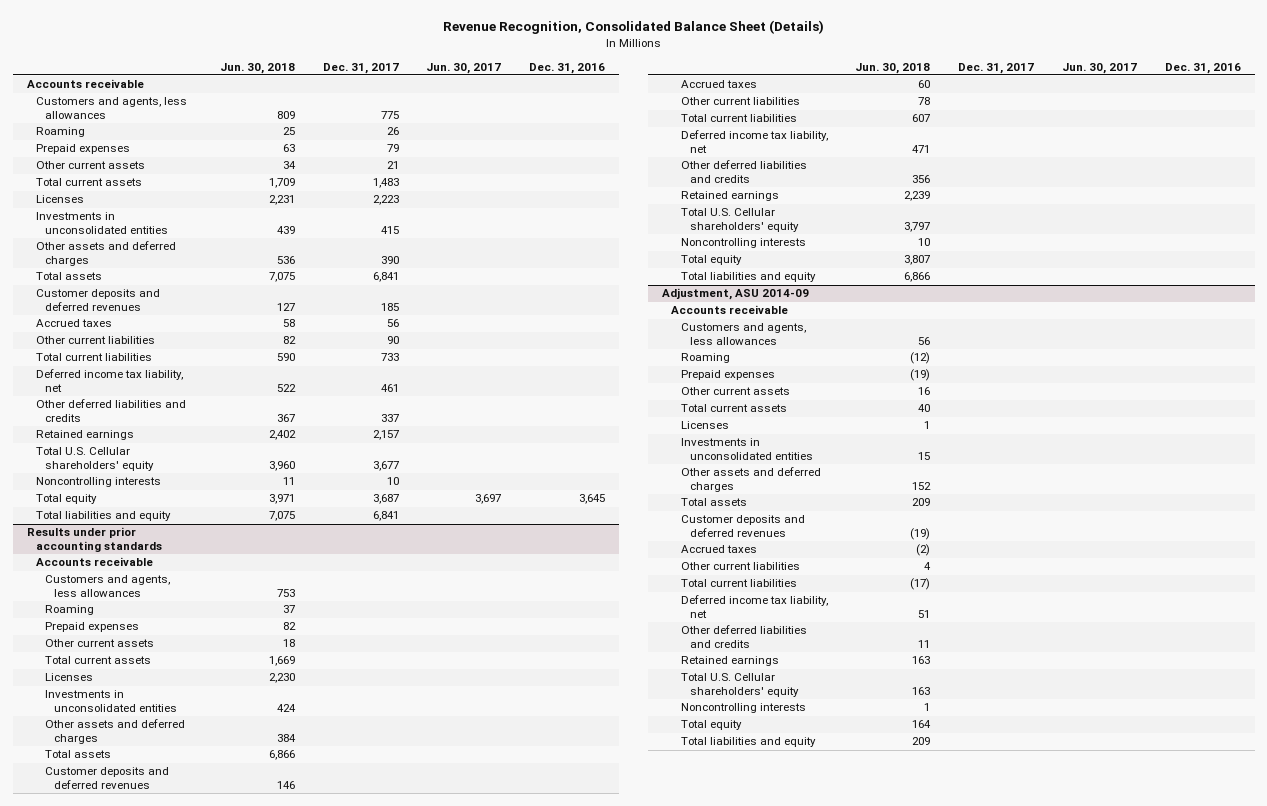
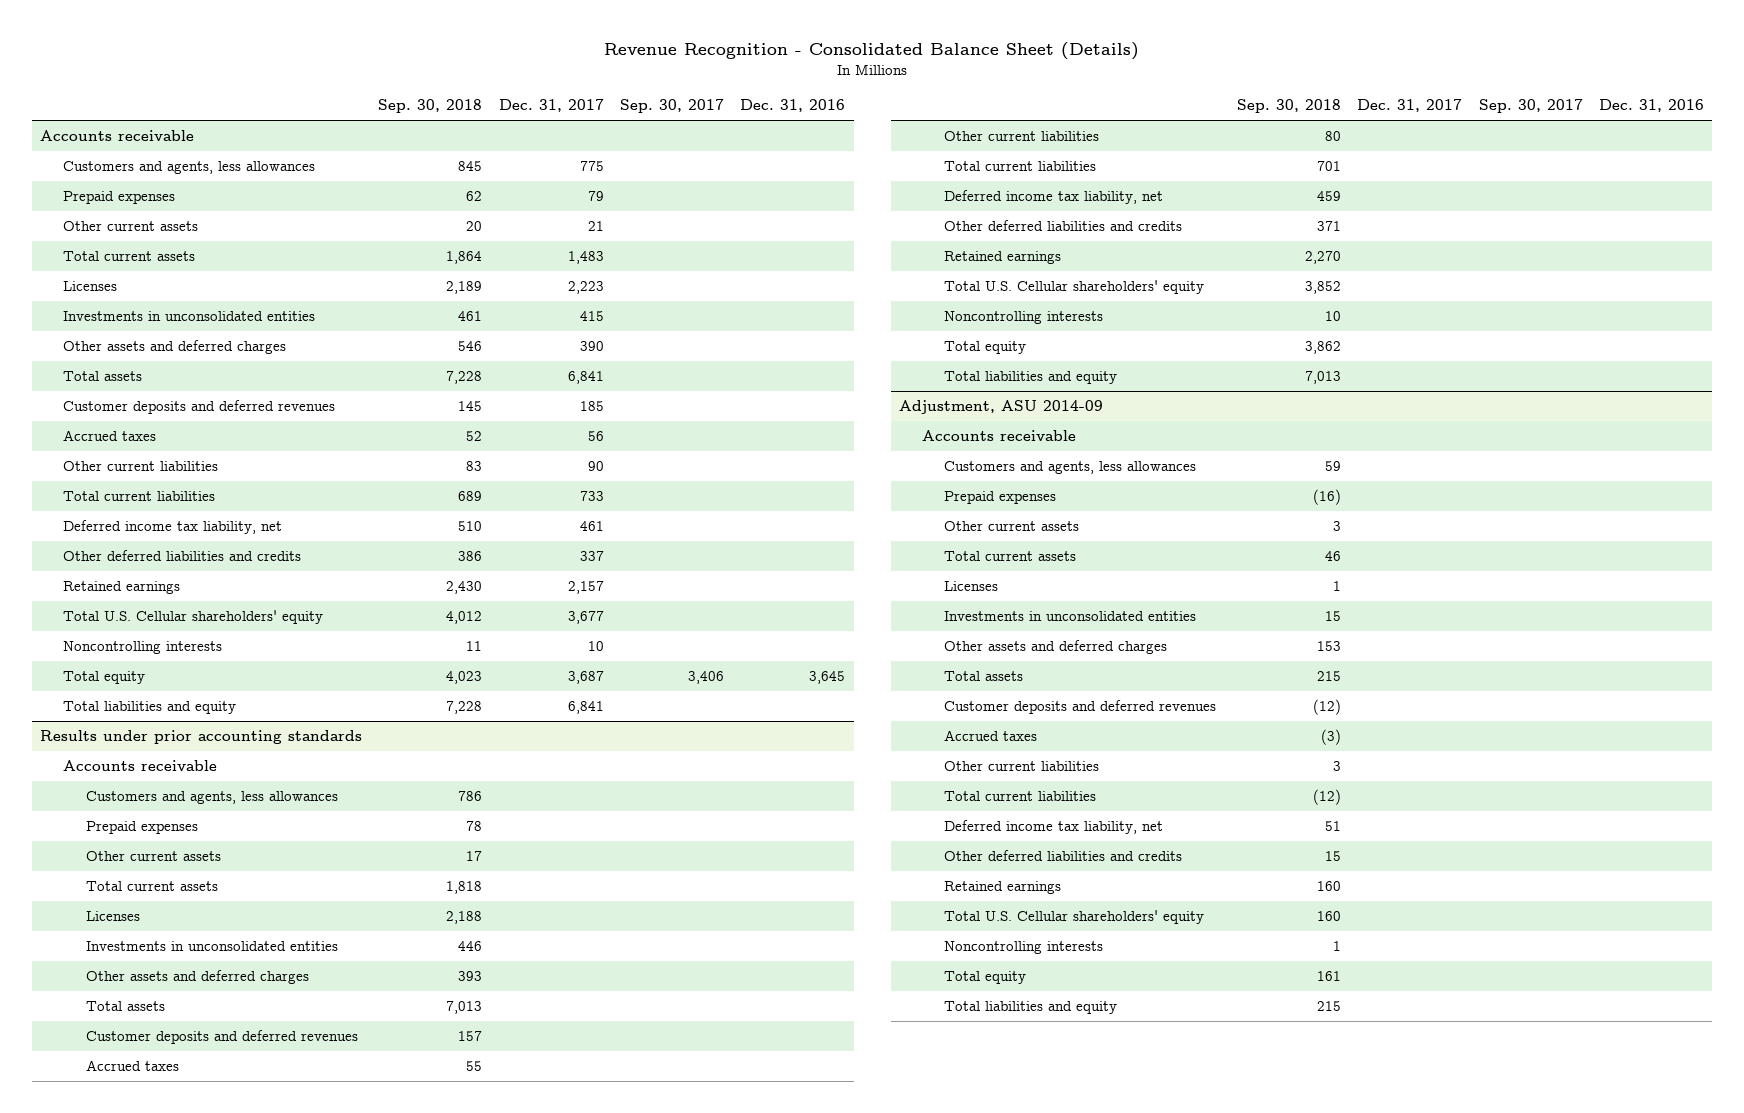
- Revenue Recognition, Consolidated Balance Sheet (Details)
+ Revenue Recognition - Consolidated Balance Sheet (Details)
- | Jun. 30, 2018 | Dec. 31, 2017 | Jun. 30, 2017 | Dec. 31, 2016
+ | Sep. 30, 2018 | Dec. 31, 2017 | Sep. 30, 2017 | Dec. 31, 2016
- Roaming | 25 | 26 | |
@ Results under prior accounting standards
- Roaming | 37 | | |
@ Adjustment, ASU 2014-09
- Roaming | (12) | | |

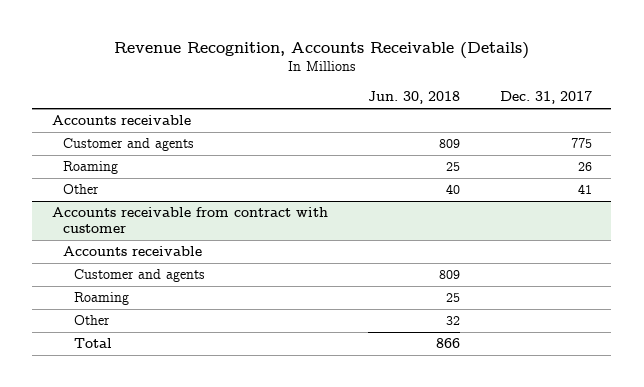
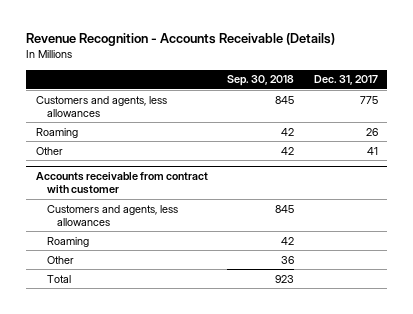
- Revenue Recognition, Accounts Receivable (Details)
+ Revenue Recognition - Accounts Receivable (Details)
- | Jun. 30, 2018 | Dec. 31, 2017
+ | Sep. 30, 2018 | Dec. 31, 2017
- Accounts receivable
- Customer and agents | 809 | 775
+ Customers and agents, less allowances | 845 | 775
@ Accounts receivable from contract with customer
- Accounts receivable
- Customer and agents | 809 |
+ Customers and agents, less allowances | 845 |

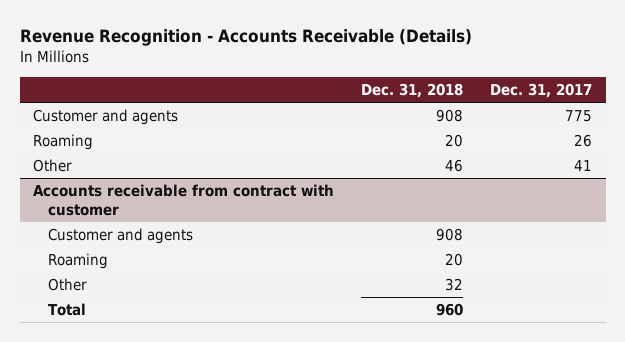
- | Sep. 30, 2018 | Dec. 31, 2017
+ | Dec. 31, 2018 | Dec. 31, 2017
- Customers and agents, less allowances | 845 | 775
+ Customer and agents | 908 | 775
@ Accounts receivable from contract with customer
- Customers and agents, less allowances | 845 |
+ Customer and agents | 908 |

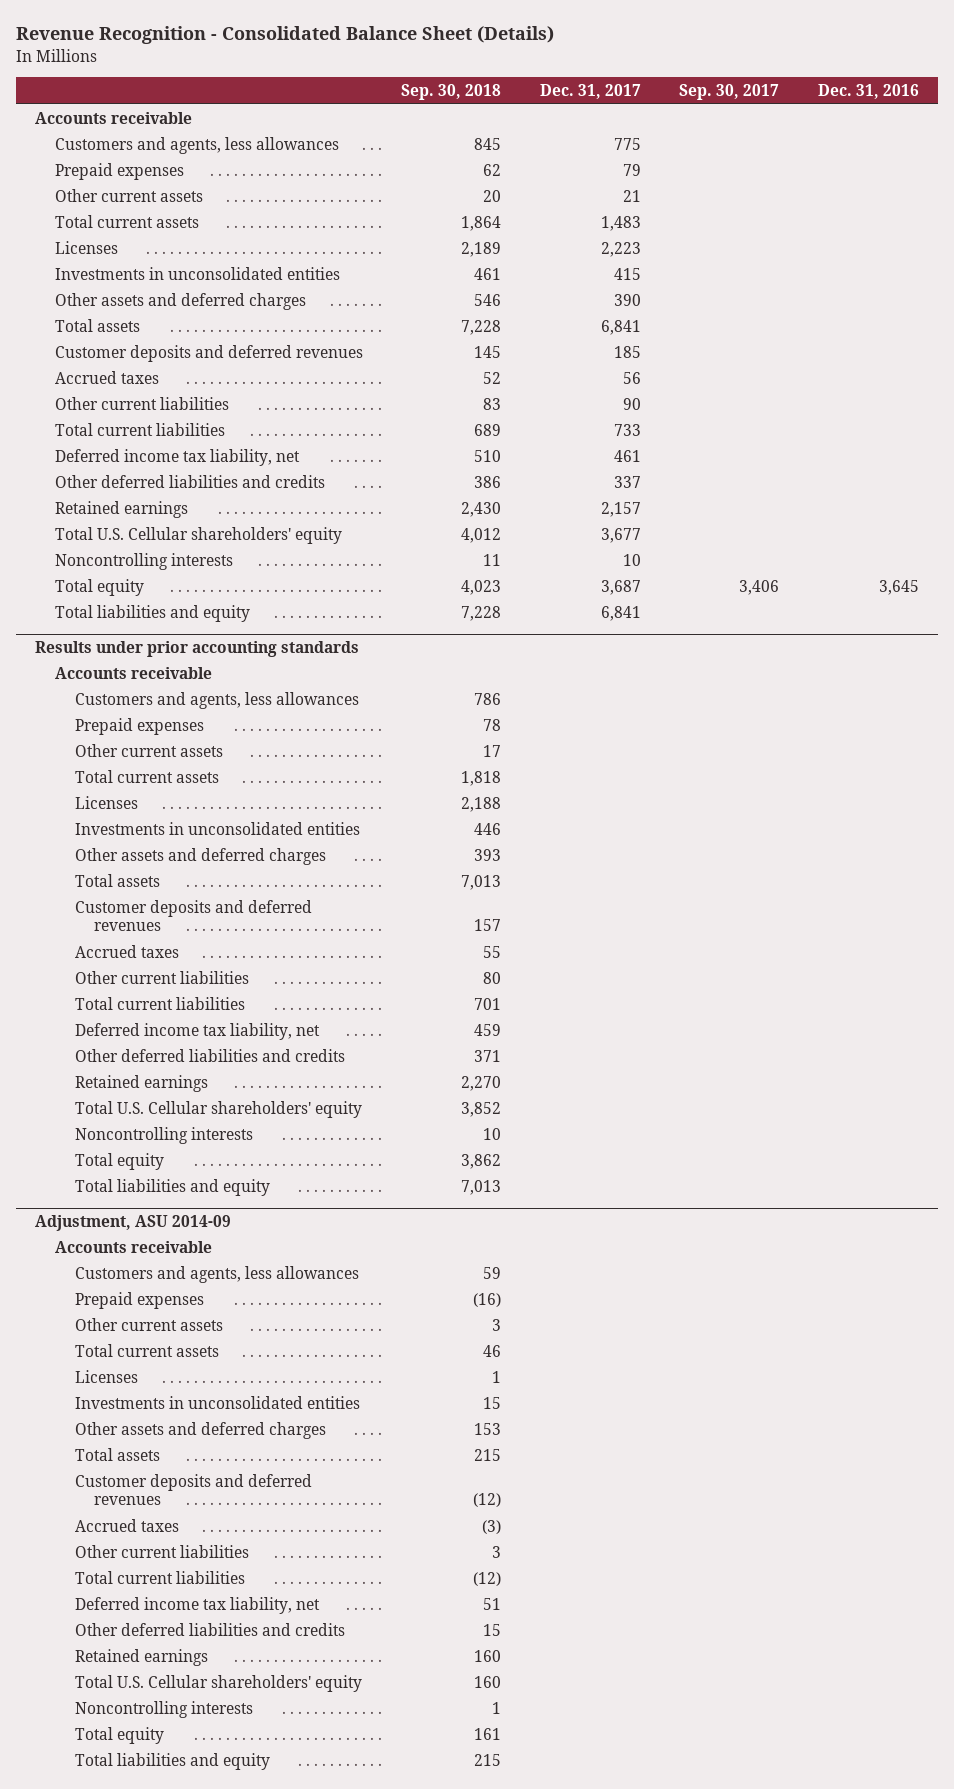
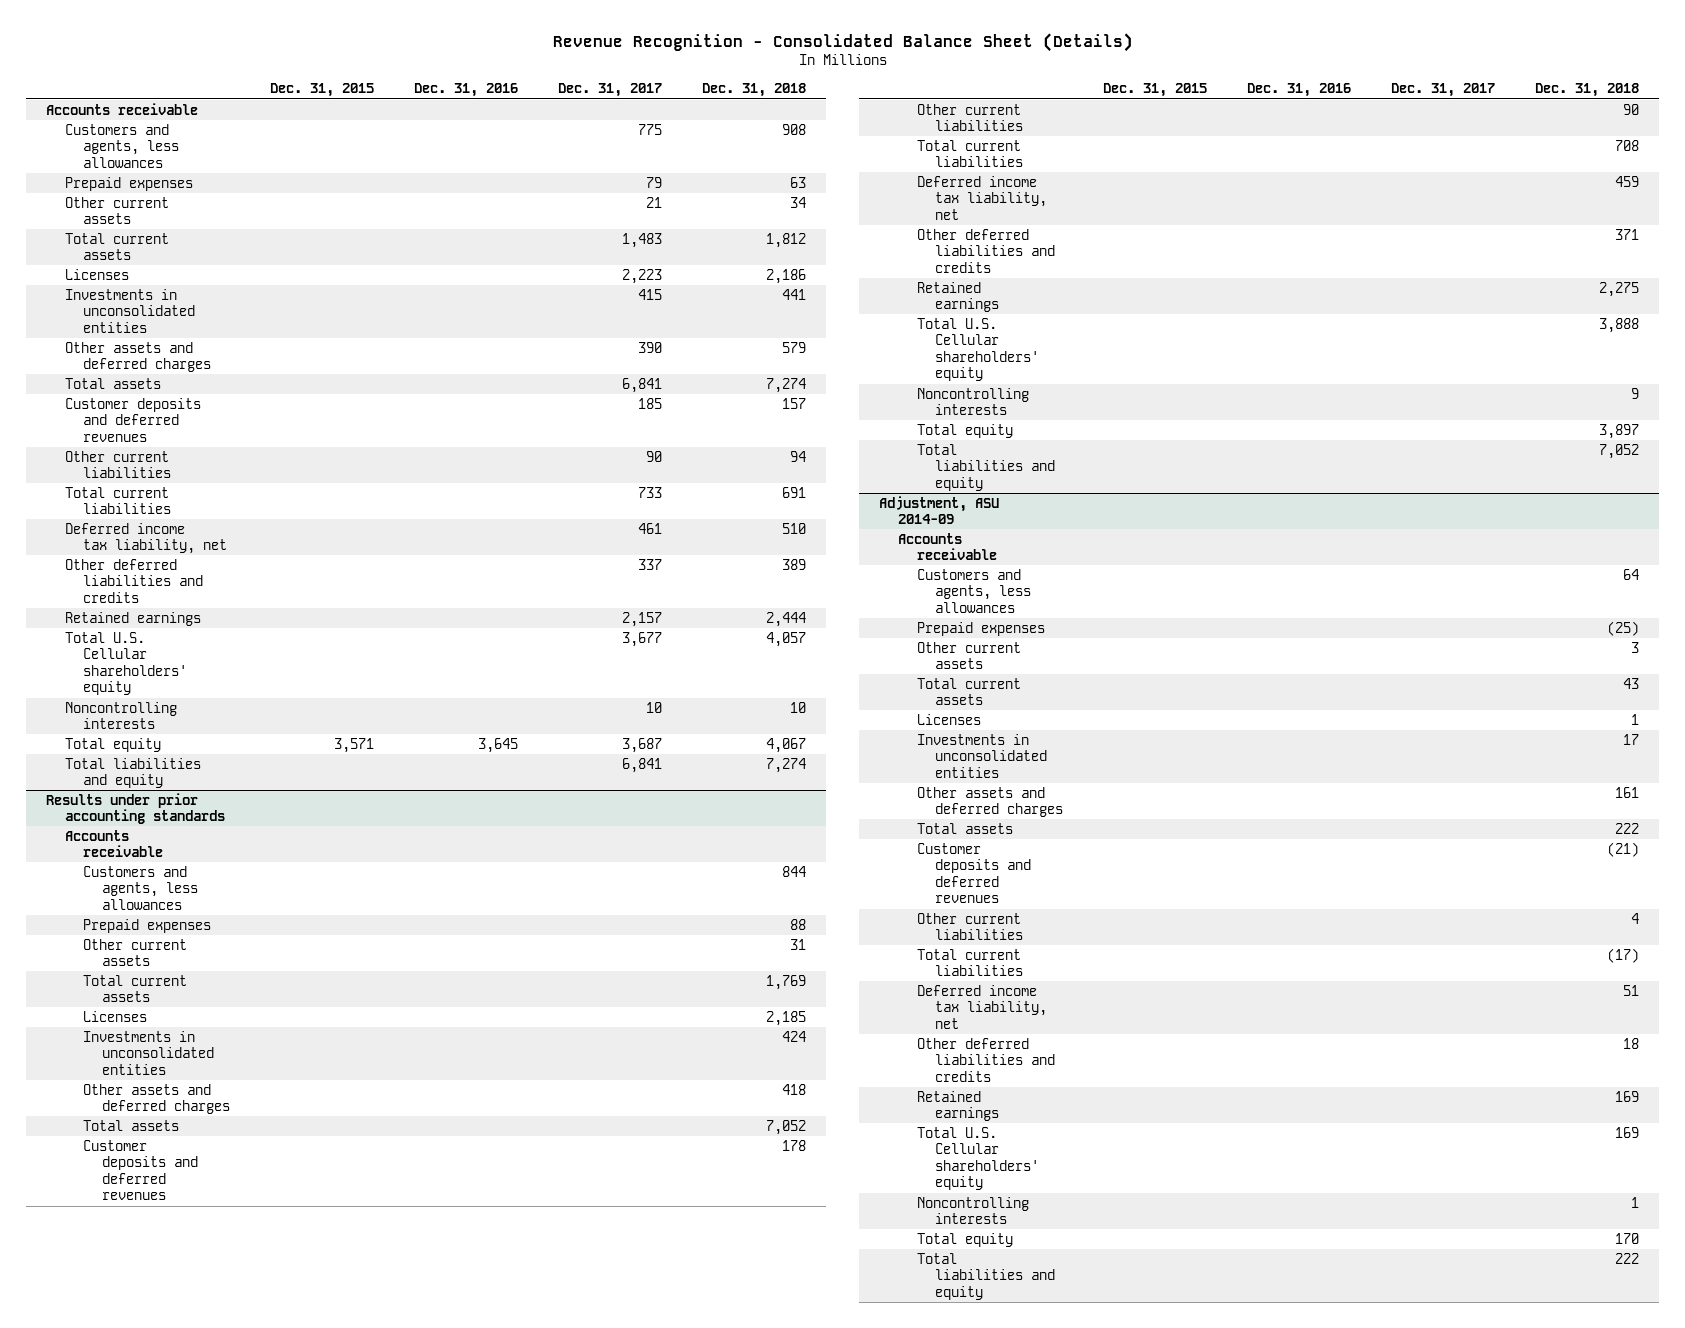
- | Sep. 30, 2018 | Dec. 31, 2017 | Sep. 30, 2017 | Dec. 31, 2016
+ | Dec. 31, 2015 | Dec. 31, 2016 | Dec. 31, 2017 | Dec. 31, 2018
- Accrued taxes | 52 | 56 | |
@ Results under prior accounting standards
- Accrued taxes | 55 | | |
@ Adjustment, ASU 2014-09
- Accrued taxes | (3) | | |

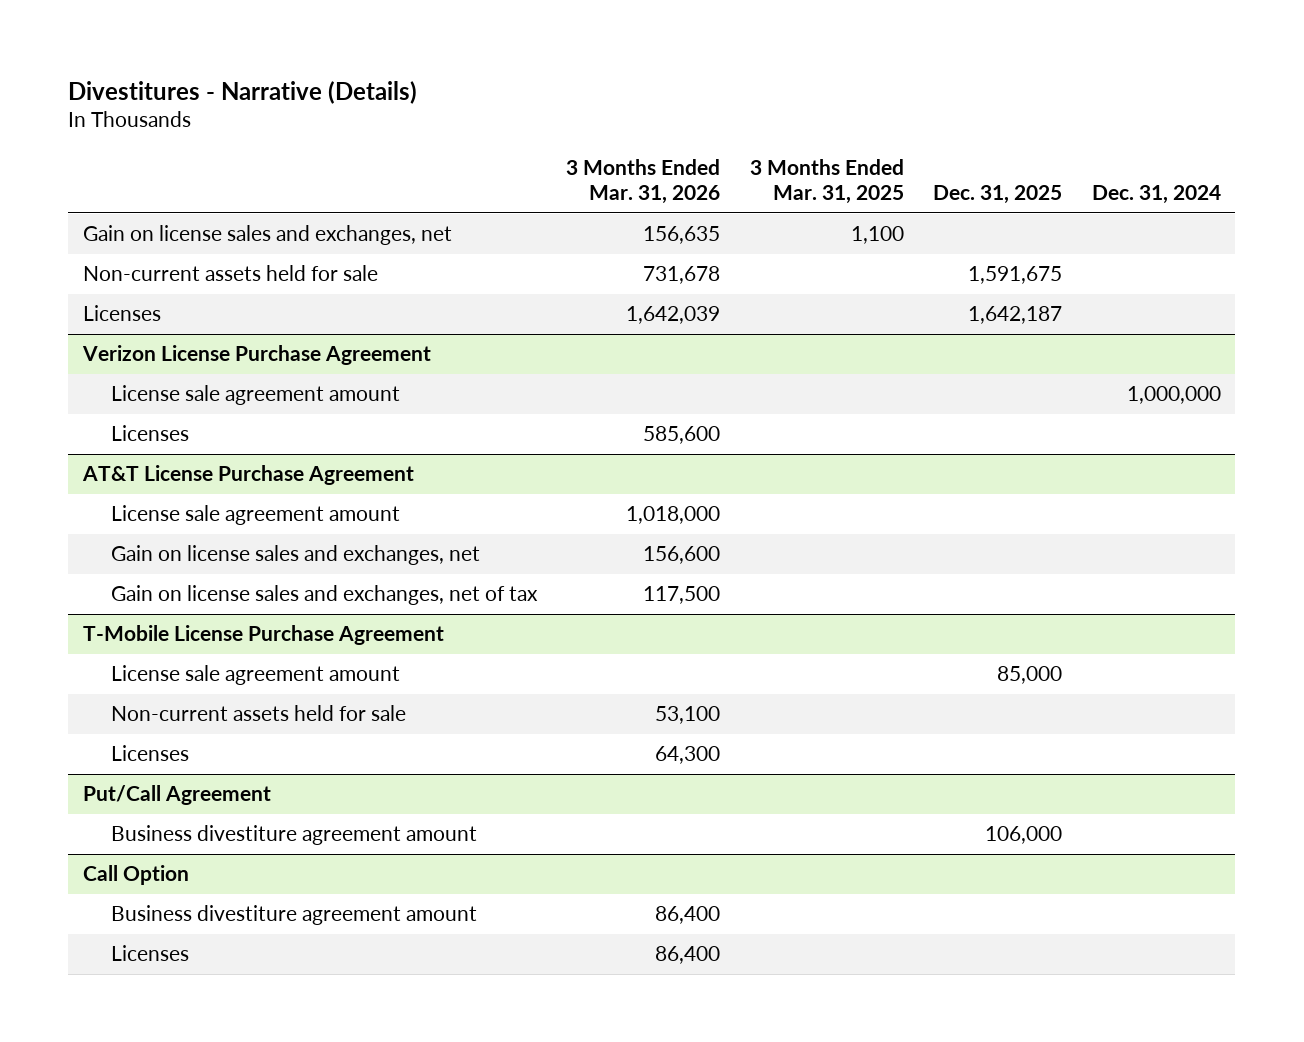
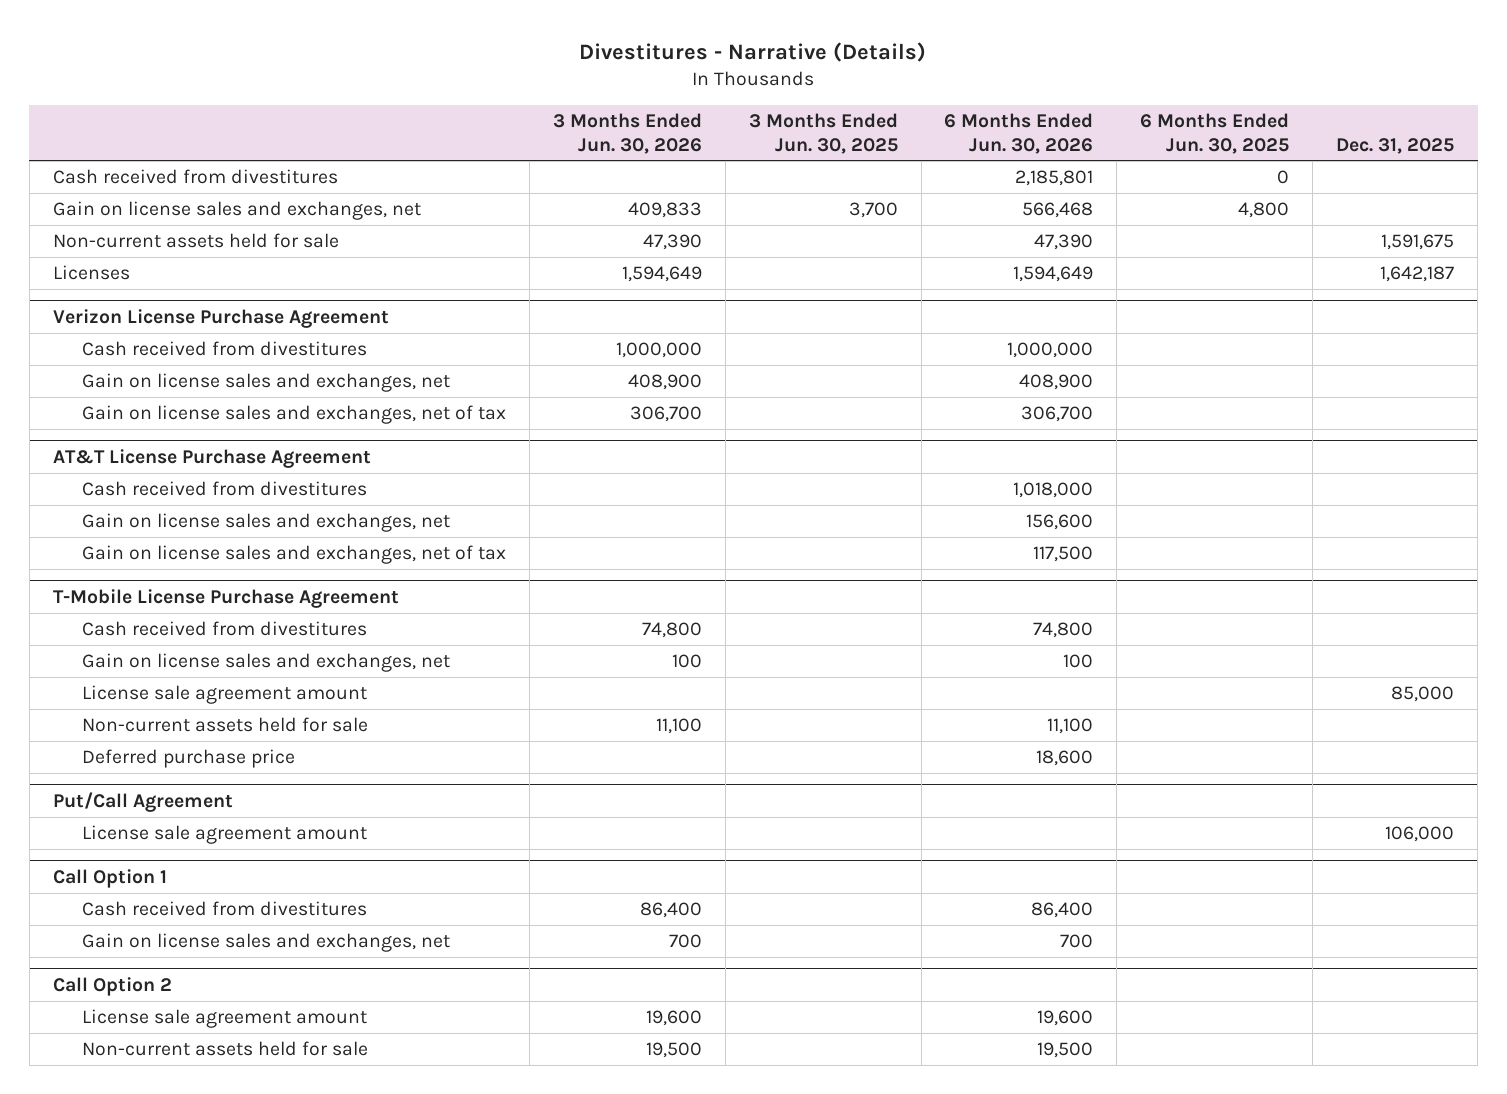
- | 3 Months Ended Mar. 31, 2026 | 3 Months Ended Mar. 31, 2025 | Dec. 31, 2025 | Dec. 31, 2024
+ | 3 Months Ended Jun. 30, 2026 | 3 Months Ended Jun. 30, 2025 | 6 Months Ended Jun. 30, 2026 | 6 Months Ended Jun. 30, 2025 | Dec. 31, 2025
+ Cash received from divestitures | | | 2,185,801 | 0 |
@ Verizon License Purchase Agreement
- License sale agreement amount | | | | 1,000,000
- Licenses | 585,600 | | |
+ Cash received from divestitures | 1,000,000 | | 1,000,000 | |
+ Gain on license sales and exchanges, net | 408,900 | | 408,900 | |
+ Gain on license sales and exchanges, net of tax | 306,700 | | 306,700 | |
@ AT&T License Purchase Agreement
- License sale agreement amount | 1,018,000 | | |
+ Cash received from divestitures | | | 1,018,000 | |
@ T-Mobile License Purchase Agreement
+ Cash received from divestitures | 74,800 | | 74,800 | |
+ Gain on license sales and exchanges, net | 100 | | 100 | |
- Licenses | 64,300 | | |
+ Deferred purchase price | | | 18,600 | |
@ Put/Call Agreement
- Business divestiture agreement amount | | | 106,000 |
- Call Option
- Business divestiture agreement amount | 86,400 | | |
- Licenses | 86,400 | | |
@ Put/Call Agreement
+ License sale agreement amount | | | | | 106,000
+ Call Option 1
+ Cash received from divestitures | 86,400 | | 86,400 | |
+ Gain on license sales and exchanges, net | 700 | | 700 | |
+ Call Option 2
+ License sale agreement amount | 19,600 | | 19,600 | |
+ Non-current assets held for sale | 19,500 | | 19,500 | |

